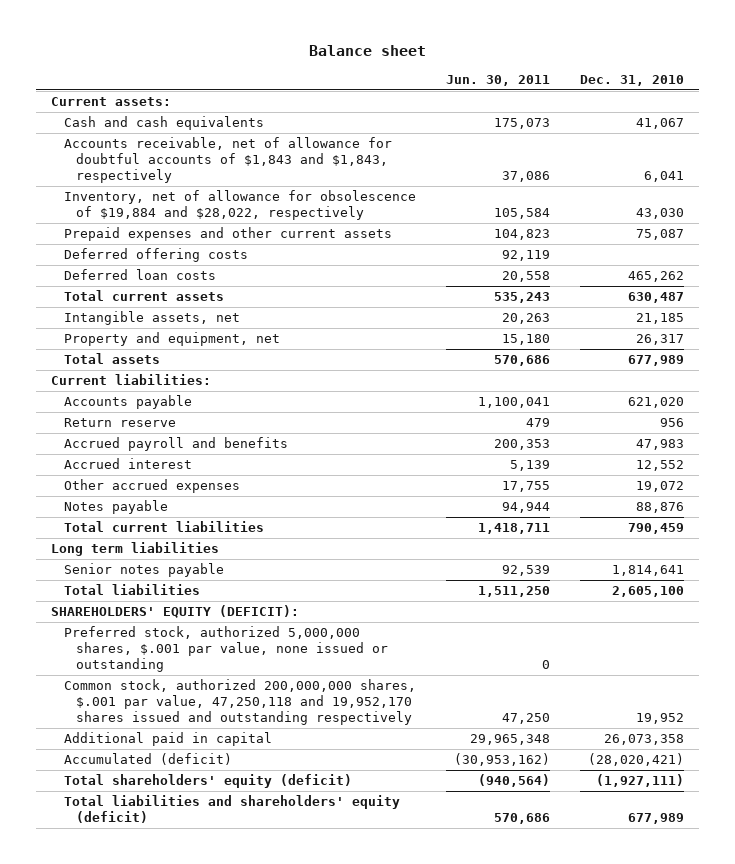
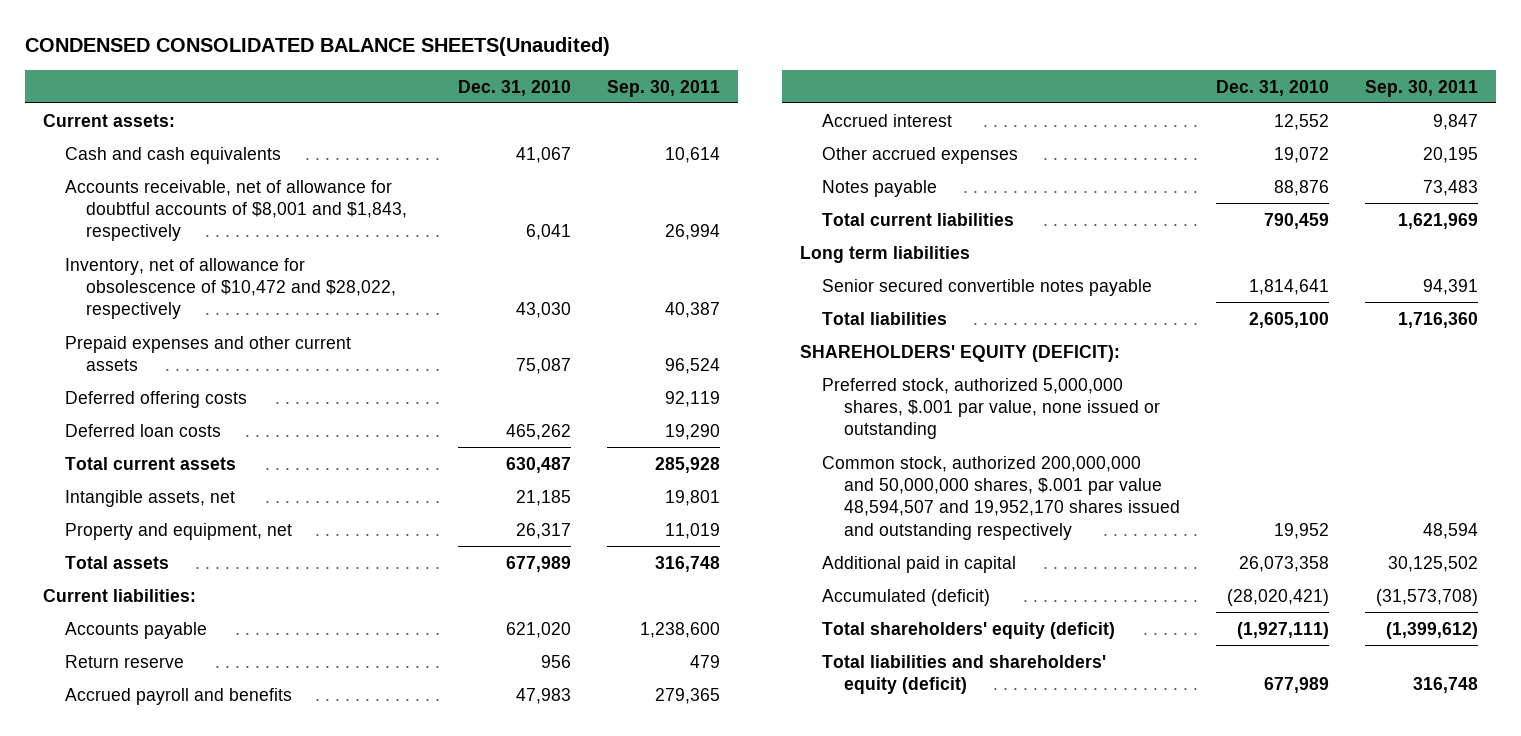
- Balance sheet
+ CONDENSED CONSOLIDATED BALANCE SHEETS(Unaudited)
- | Jun. 30, 2011 | Dec. 31, 2010
+ | Dec. 31, 2010 | Sep. 30, 2011
- Accounts receivable, net of allowance for doubtful accounts of $1,843 and $1,843, respectively | 37,086 | 6,041
- Inventory, net of allowance for obsolescence of $19,884 and $28,022, respectively | 105,584 | 43,030
+ Accounts receivable, net of allowance for doubtful accounts of $8,001 and $1,843, respectively | 6,041 | 26,994
+ Inventory, net of allowance for obsolescence of $10,472 and $28,022, respectively | 43,030 | 40,387
- Senior notes payable | 92,539 | 1,814,641
+ Senior secured convertible notes payable | 1,814,641 | 94,391
- Common stock, authorized 200,000,000 shares, $.001 par value, 47,250,118 and 19,952,170 shares issued and outstanding respectively | 47,250 | 19,952
+ Common stock, authorized 200,000,000 and 50,000,000 shares, $.001 par value 48,594,507 and 19,952,170 shares issued and outstanding respectively | 19,952 | 48,594

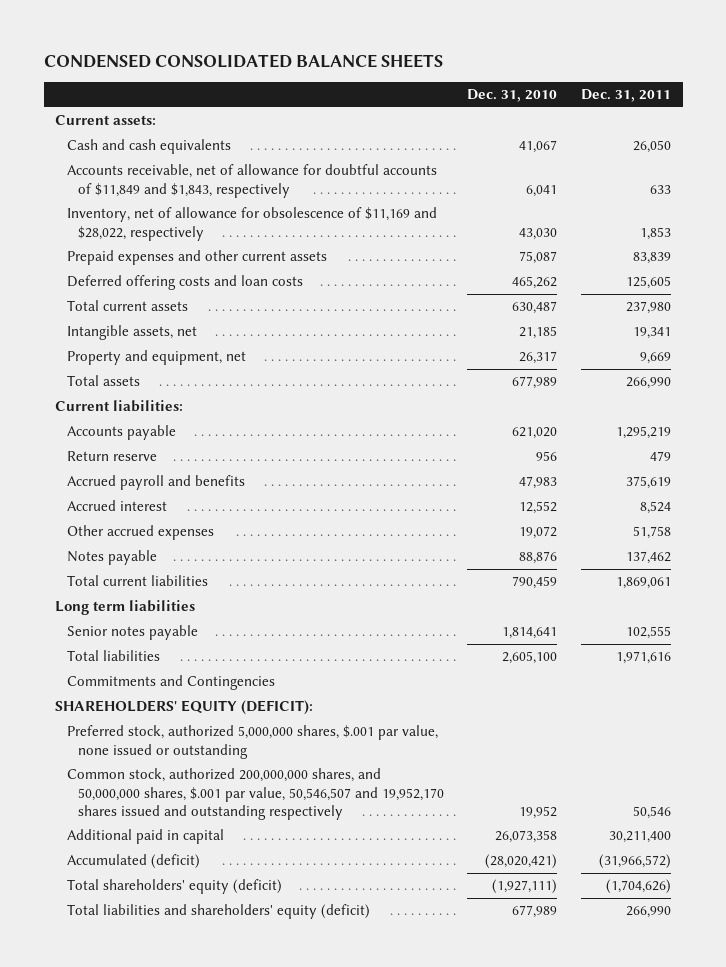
- CONDENSED CONSOLIDATED BALANCE SHEETS(Unaudited)
+ CONDENSED CONSOLIDATED BALANCE SHEETS
- | Dec. 31, 2010 | Sep. 30, 2011
+ | Dec. 31, 2010 | Dec. 31, 2011
- Accounts receivable, net of allowance for doubtful accounts of $8,001 and $1,843, respectively | 6,041 | 26,994
- Inventory, net of allowance for obsolescence of $10,472 and $28,022, respectively | 43,030 | 40,387
+ Accounts receivable, net of allowance for doubtful accounts of $11,849 and $1,843, respectively | 6,041 | 633
+ Inventory, net of allowance for obsolescence of $11,169 and $28,022, respectively | 43,030 | 1,853
- Deferred offering costs | | 92,119
- Deferred loan costs | 465,262 | 19,290
+ Deferred offering costs and loan costs | 465,262 | 125,605
- Senior secured convertible notes payable | 1,814,641 | 94,391
+ Senior notes payable | 1,814,641 | 102,555
+ Commitments and Contingencies
- Common stock, authorized 200,000,000 and 50,000,000 shares, $.001 par value 48,594,507 and 19,952,170 shares issued and outstanding respectively | 19,952 | 48,594
+ Common stock, authorized 200,000,000 shares, and 50,000,000 shares, $.001 par value, 50,546,507 and 19,952,170 shares issued and outstanding respectively | 19,952 | 50,546

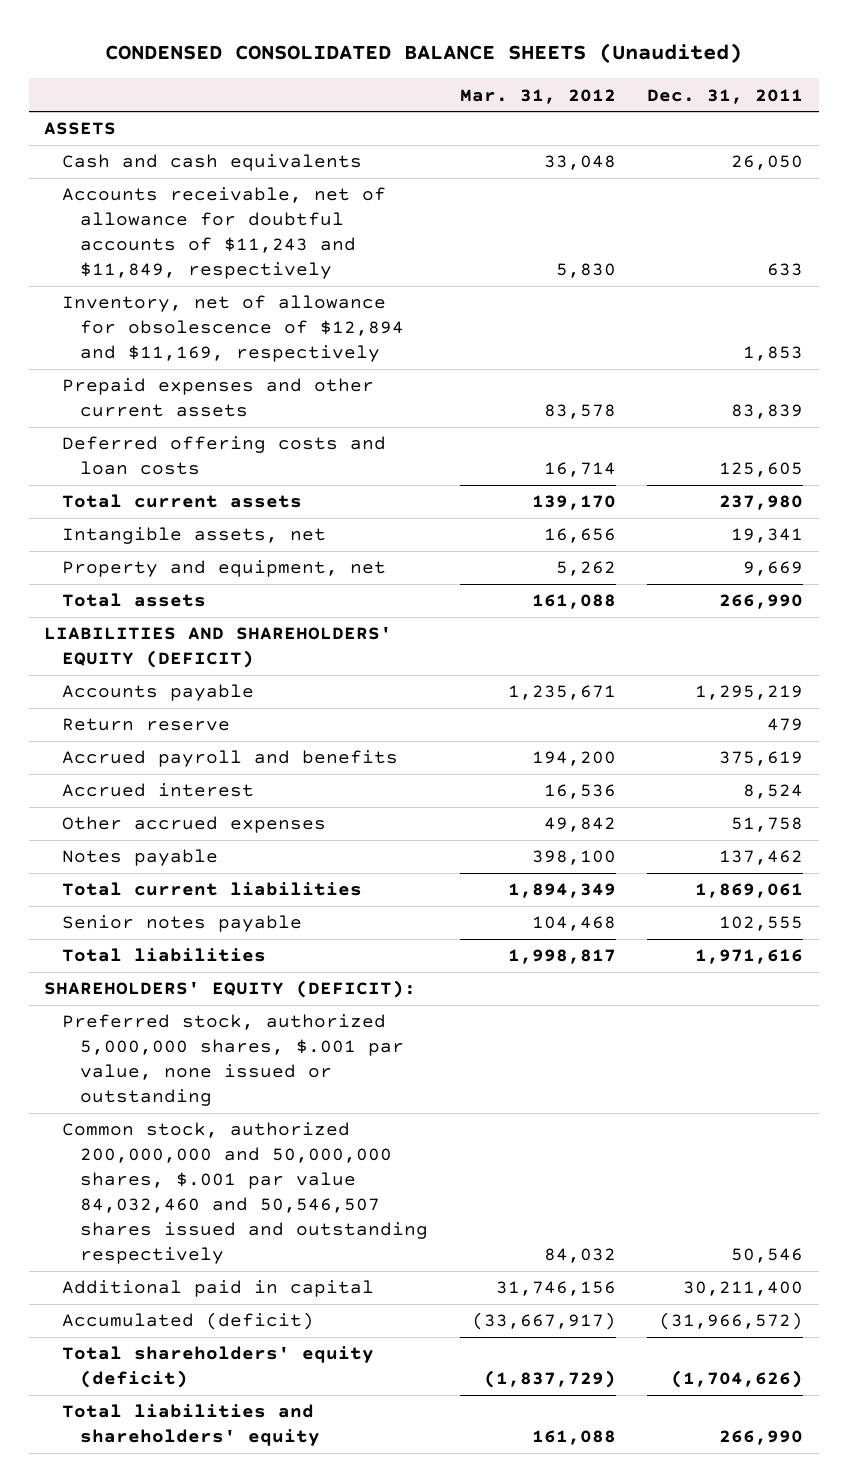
- CONDENSED CONSOLIDATED BALANCE SHEETS
+ CONDENSED CONSOLIDATED BALANCE SHEETS (Unaudited)
- | Dec. 31, 2010 | Dec. 31, 2011
+ | Mar. 31, 2012 | Dec. 31, 2011
- Current assets:
+ ASSETS
- Accounts receivable, net of allowance for doubtful accounts of $11,849 and $1,843, respectively | 6,041 | 633
- Inventory, net of allowance for obsolescence of $11,169 and $28,022, respectively | 43,030 | 1,853
+ Accounts receivable, net of allowance for doubtful accounts of $11,243 and $11,849, respectively | 5,830 | 633
+ Inventory, net of allowance for obsolescence of $12,894 and $11,169, respectively | | 1,853
- Current liabilities:
+ LIABILITIES AND SHAREHOLDERS' EQUITY (DEFICIT)
- Long term liabilities
- Commitments and Contingencies
- Common stock, authorized 200,000,000 shares, and 50,000,000 shares, $.001 par value, 50,546,507 and 19,952,170 shares issued and outstanding respectively | 19,952 | 50,546
+ Common stock, authorized 200,000,000 and 50,000,000 shares, $.001 par value 84,032,460 and 50,546,507 shares issued and outstanding respectively | 84,032 | 50,546
- Total liabilities and shareholders' equity (deficit) | 677,989 | 266,990
+ Total liabilities and shareholders' equity | 161,088 | 266,990

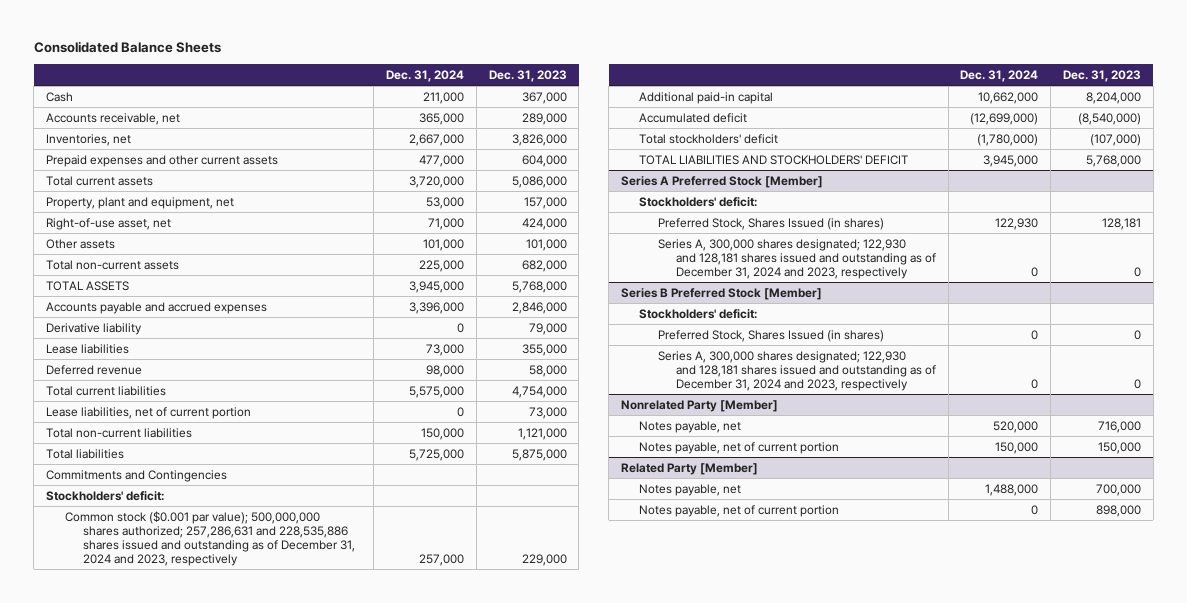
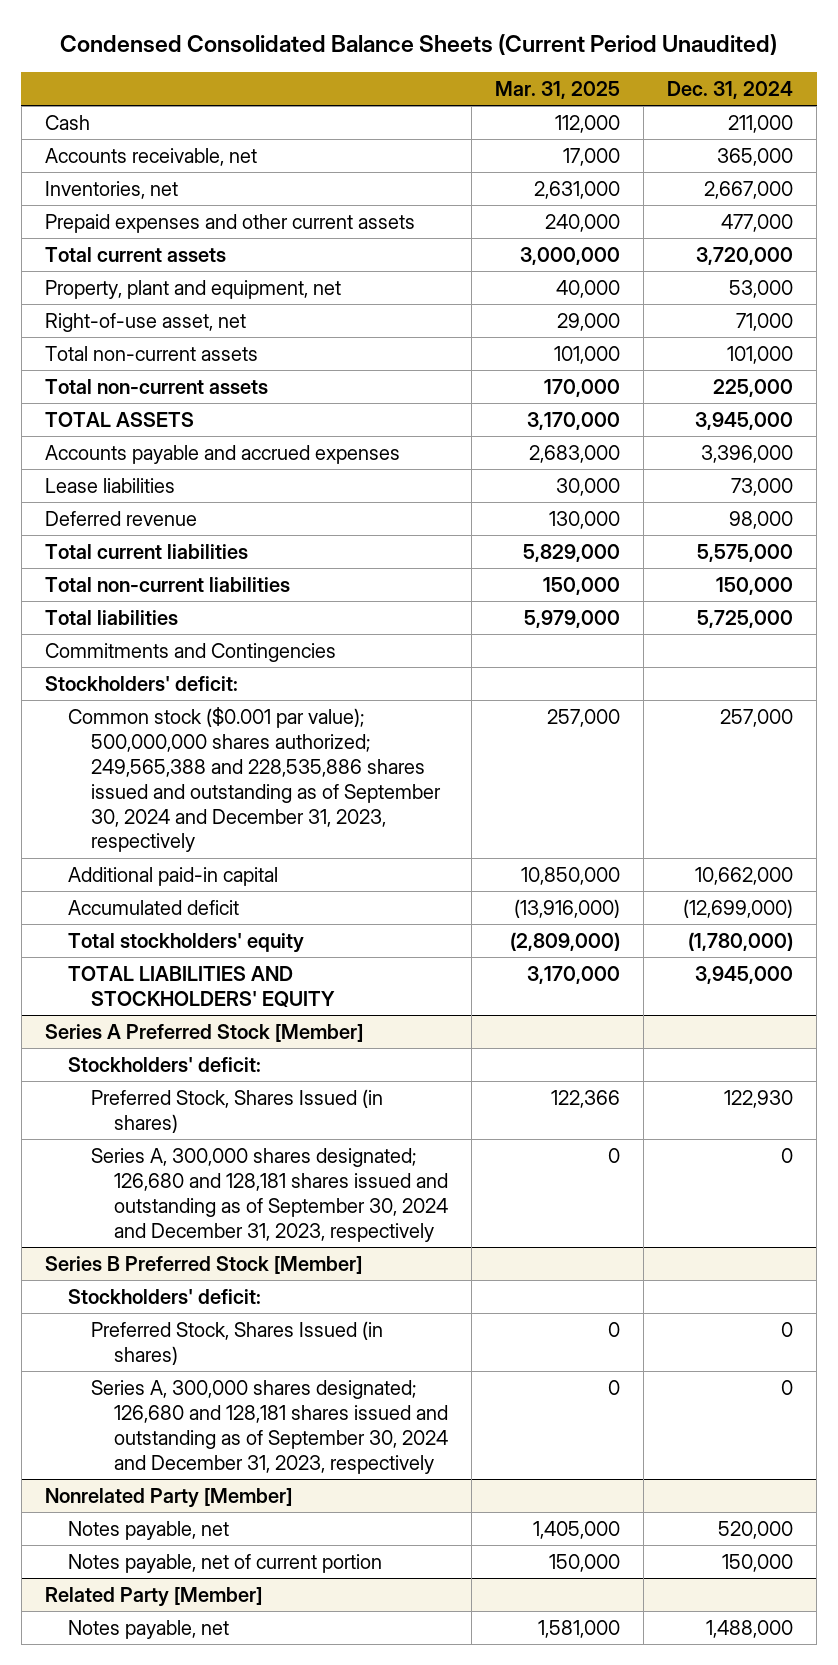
- Consolidated Balance Sheets
+ Condensed Consolidated Balance Sheets (Current Period Unaudited)
- | Dec. 31, 2024 | Dec. 31, 2023
+ | Mar. 31, 2025 | Dec. 31, 2024
- Other assets | 101,000 | 101,000
+ Total non-current assets | 101,000 | 101,000
- Derivative liability | 0 | 79,000
- Lease liabilities, net of current portion | 0 | 73,000
- Common stock ($0.001 par value); 500,000,000 shares authorized; 257,286,631 and 228,535,886 shares issued and outstanding as of December 31, 2024 and 2023, respectively | 257,000 | 229,000
+ Common stock ($0.001 par value); 500,000,000 shares authorized; 249,565,388 and 228,535,886 shares issued and outstanding as of September 30, 2024 and December 31, 2023, respectively | 257,000 | 257,000
- Total stockholders' deficit | (1,780,000) | (107,000)
- TOTAL LIABILITIES AND STOCKHOLDERS' DEFICIT | 3,945,000 | 5,768,000
+ Total stockholders' equity | (2,809,000) | (1,780,000)
+ TOTAL LIABILITIES AND STOCKHOLDERS' EQUITY | 3,170,000 | 3,945,000
@ Series A Preferred Stock [Member]
- Series A, 300,000 shares designated; 122,930 and 128,181 shares issued and outstanding as of December 31, 2024 and 2023, respectively | 0 | 0
+ Series A, 300,000 shares designated; 126,680 and 128,181 shares issued and outstanding as of September 30, 2024 and December 31, 2023, respectively | 0 | 0
@ Series B Preferred Stock [Member]
- Series A, 300,000 shares designated; 122,930 and 128,181 shares issued and outstanding as of December 31, 2024 and 2023, respectively | 0 | 0
+ Series A, 300,000 shares designated; 126,680 and 128,181 shares issued and outstanding as of September 30, 2024 and December 31, 2023, respectively | 0 | 0
@ Related Party [Member]
- Notes payable, net of current portion | 0 | 898,000

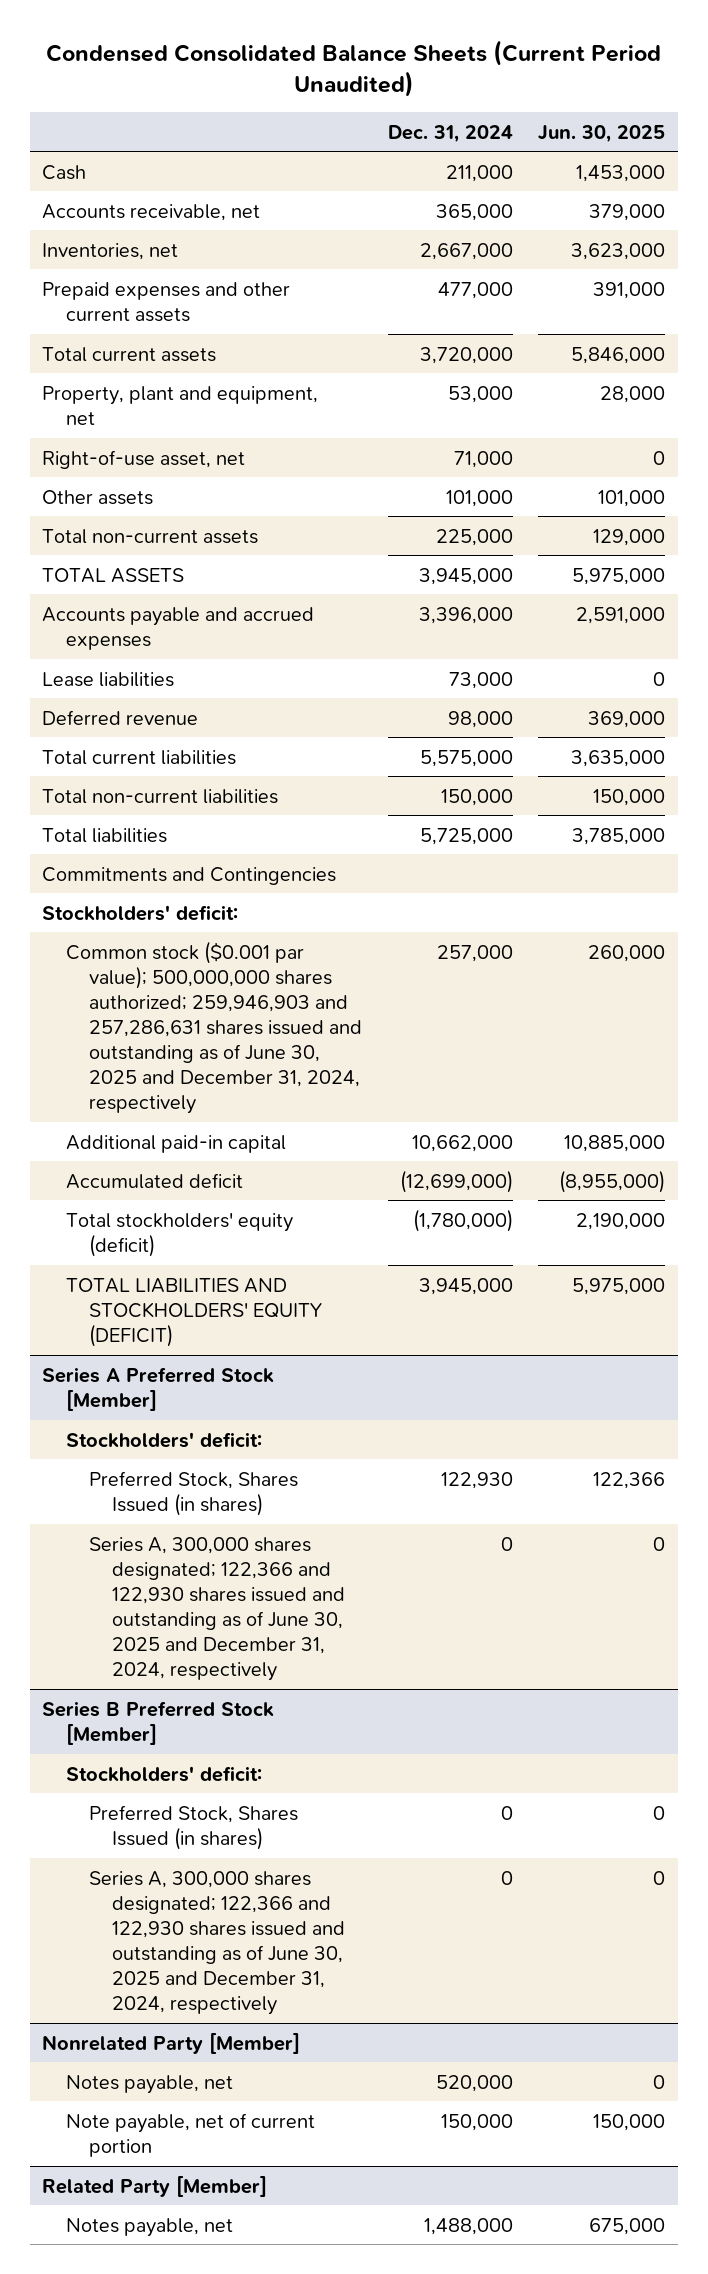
- | Mar. 31, 2025 | Dec. 31, 2024
+ | Dec. 31, 2024 | Jun. 30, 2025
- Total non-current assets | 101,000 | 101,000
+ Other assets | 101,000 | 101,000
- Common stock ($0.001 par value); 500,000,000 shares authorized; 249,565,388 and 228,535,886 shares issued and outstanding as of September 30, 2024 and December 31, 2023, respectively | 257,000 | 257,000
+ Common stock ($0.001 par value); 500,000,000 shares authorized; 259,946,903 and 257,286,631 shares issued and outstanding as of June 30, 2025 and December 31, 2024, respectively | 257,000 | 260,000
- Total stockholders' equity | (2,809,000) | (1,780,000)
- TOTAL LIABILITIES AND STOCKHOLDERS' EQUITY | 3,170,000 | 3,945,000
+ Total stockholders' equity (deficit) | (1,780,000) | 2,190,000
+ TOTAL LIABILITIES AND STOCKHOLDERS' EQUITY (DEFICIT) | 3,945,000 | 5,975,000
@ Series A Preferred Stock [Member]
- Series A, 300,000 shares designated; 126,680 and 128,181 shares issued and outstanding as of September 30, 2024 and December 31, 2023, respectively | 0 | 0
+ Series A, 300,000 shares designated; 122,366 and 122,930 shares issued and outstanding as of June 30, 2025 and December 31, 2024, respectively | 0 | 0
@ Series B Preferred Stock [Member]
- Series A, 300,000 shares designated; 126,680 and 128,181 shares issued and outstanding as of September 30, 2024 and December 31, 2023, respectively | 0 | 0
+ Series A, 300,000 shares designated; 122,366 and 122,930 shares issued and outstanding as of June 30, 2025 and December 31, 2024, respectively | 0 | 0
@ Nonrelated Party [Member]
- Notes payable, net of current portion | 150,000 | 150,000
+ Note payable, net of current portion | 150,000 | 150,000

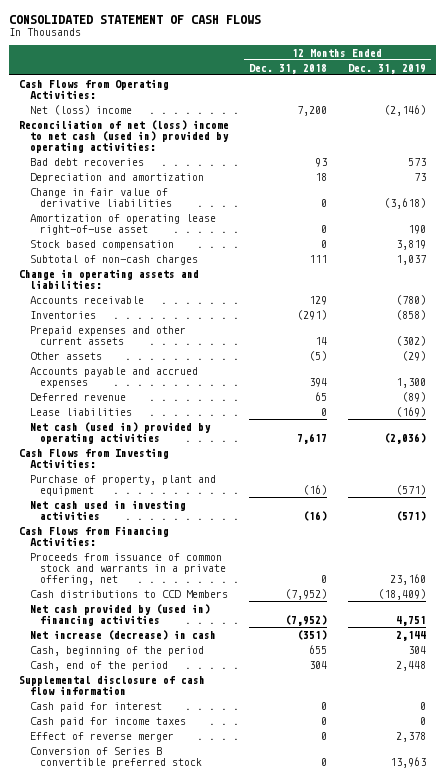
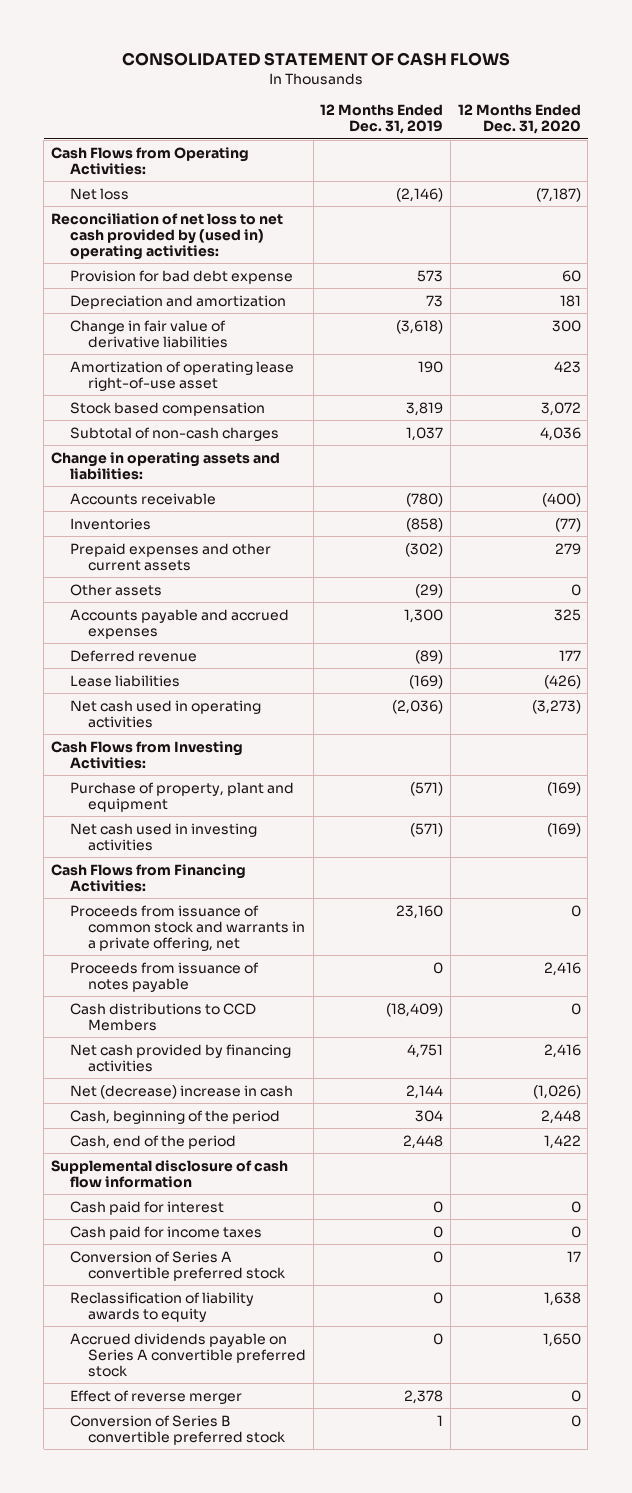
- | 12 Months Ended Dec. 31, 2018 | 12 Months Ended Dec. 31, 2019
+ | 12 Months Ended Dec. 31, 2019 | 12 Months Ended Dec. 31, 2020
- Net (loss) income | 7,200 | (2,146)
- Reconciliation of net (loss) income to net cash (used in) provided by operating activities:
- Bad debt recoveries | 93 | 573
+ Net loss | (2,146) | (7,187)
+ Reconciliation of net loss to net cash provided by (used in) operating activities:
+ Provision for bad debt expense | 573 | 60
- Net cash (used in) provided by operating activities | 7,617 | (2,036)
+ Net cash used in operating activities | (2,036) | (3,273)
+ Proceeds from issuance of notes payable | 0 | 2,416
- Net cash provided by (used in) financing activities | (7,952) | 4,751
- Net increase (decrease) in cash | (351) | 2,144
+ Net cash provided by financing activities | 4,751 | 2,416
+ Net (decrease) increase in cash | 2,144 | (1,026)
+ Conversion of Series A convertible preferred stock | 0 | 17
+ Reclassification of liability awards to equity | 0 | 1,638
+ Accrued dividends payable on Series A convertible preferred stock | 0 | 1,650
- Conversion of Series B convertible preferred stock | 0 | 13,963
+ Conversion of Series B convertible preferred stock | 1 | 0

